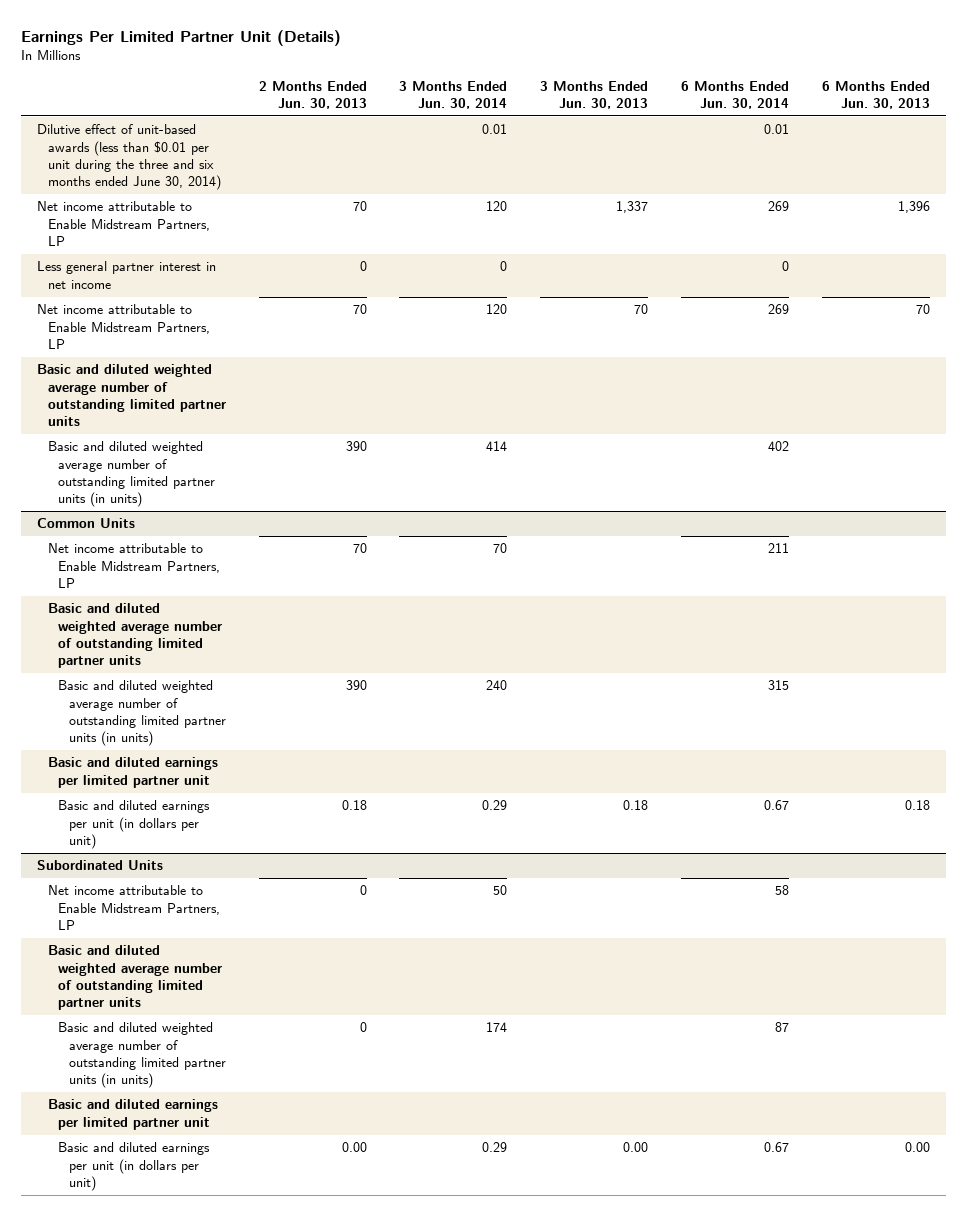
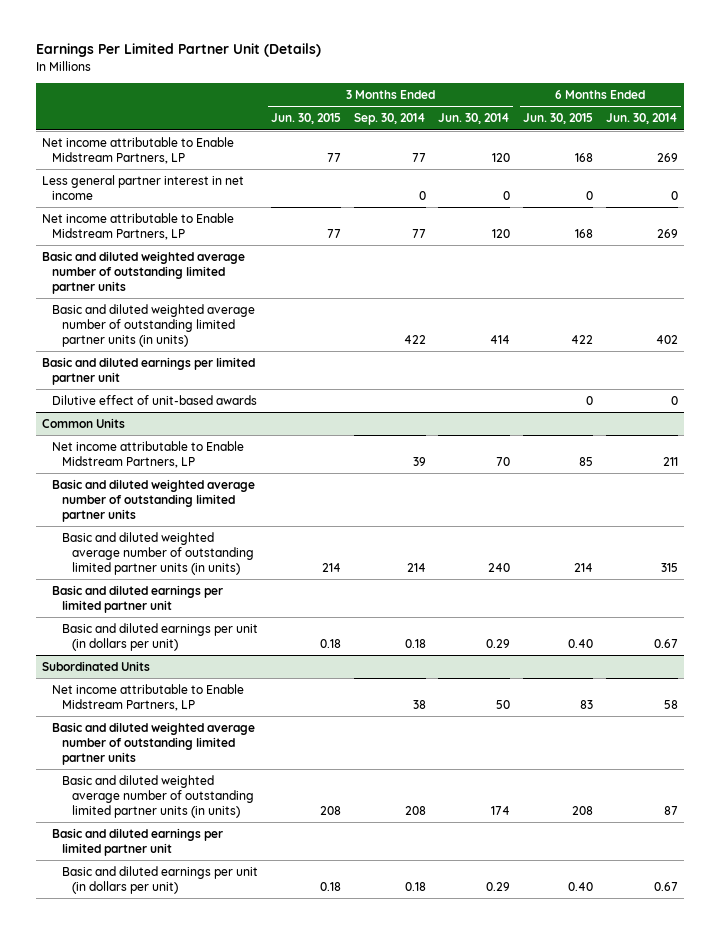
- | 2 Months Ended Jun. 30, 2013 | 3 Months Ended Jun. 30, 2014 | 3 Months Ended Jun. 30, 2013 | 6 Months Ended Jun. 30, 2014 | 6 Months Ended Jun. 30, 2013
+ | 3 Months Ended Jun. 30, 2015 | 3 Months Ended Sep. 30, 2014 | 3 Months Ended Jun. 30, 2014 | 6 Months Ended Jun. 30, 2015 | 6 Months Ended Jun. 30, 2014
- Dilutive effect of unit-based awards (less than $0.01 per unit during the three and six months ended June 30, 2014) | | 0.01 | | 0.01 |
+ Basic and diluted earnings per limited partner unit
+ Dilutive effect of unit-based awards | | | | 0 | 0

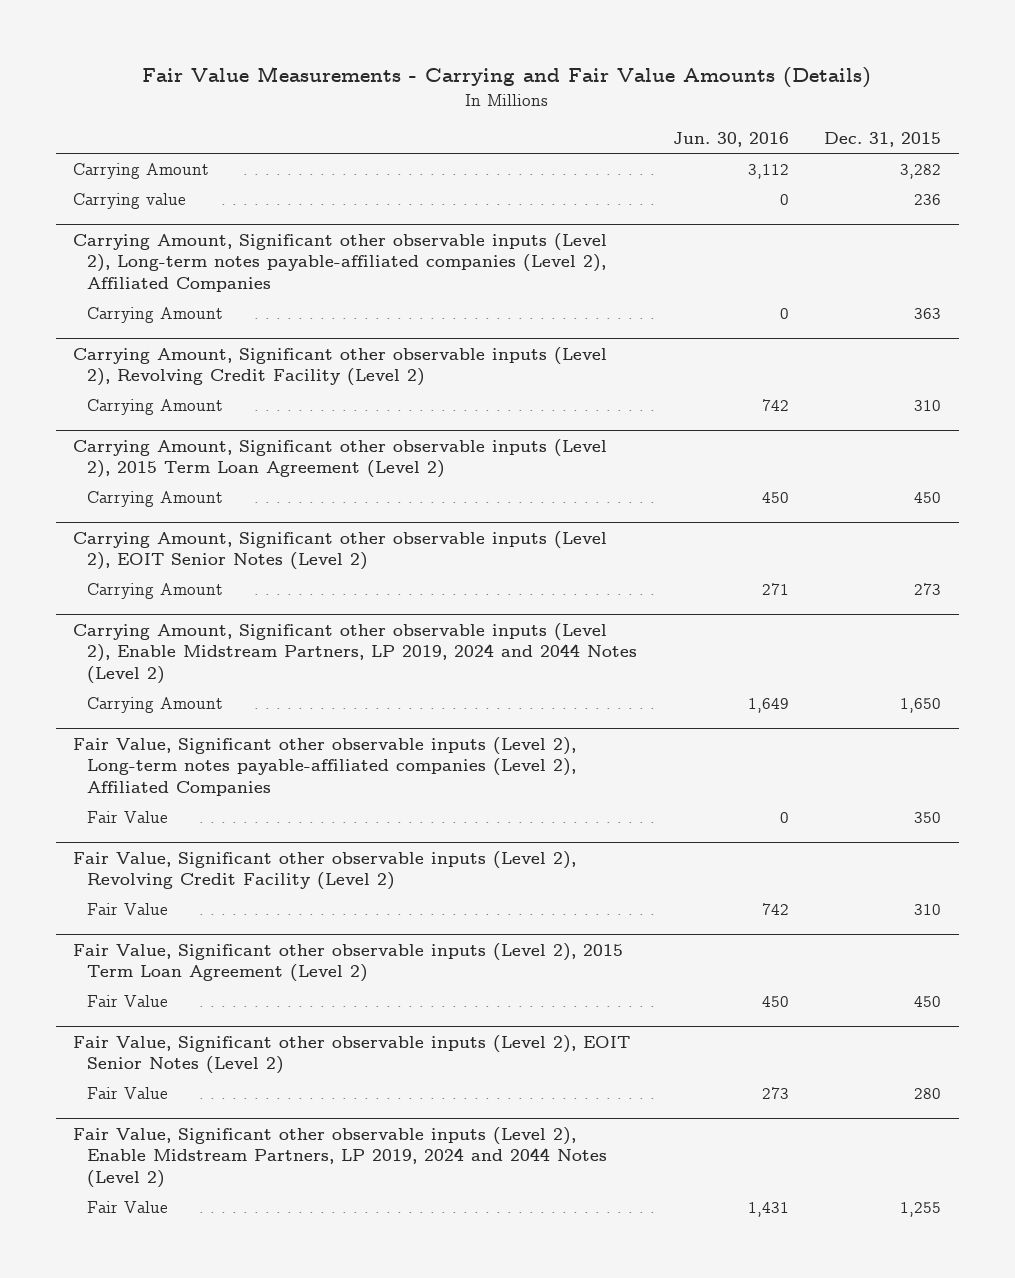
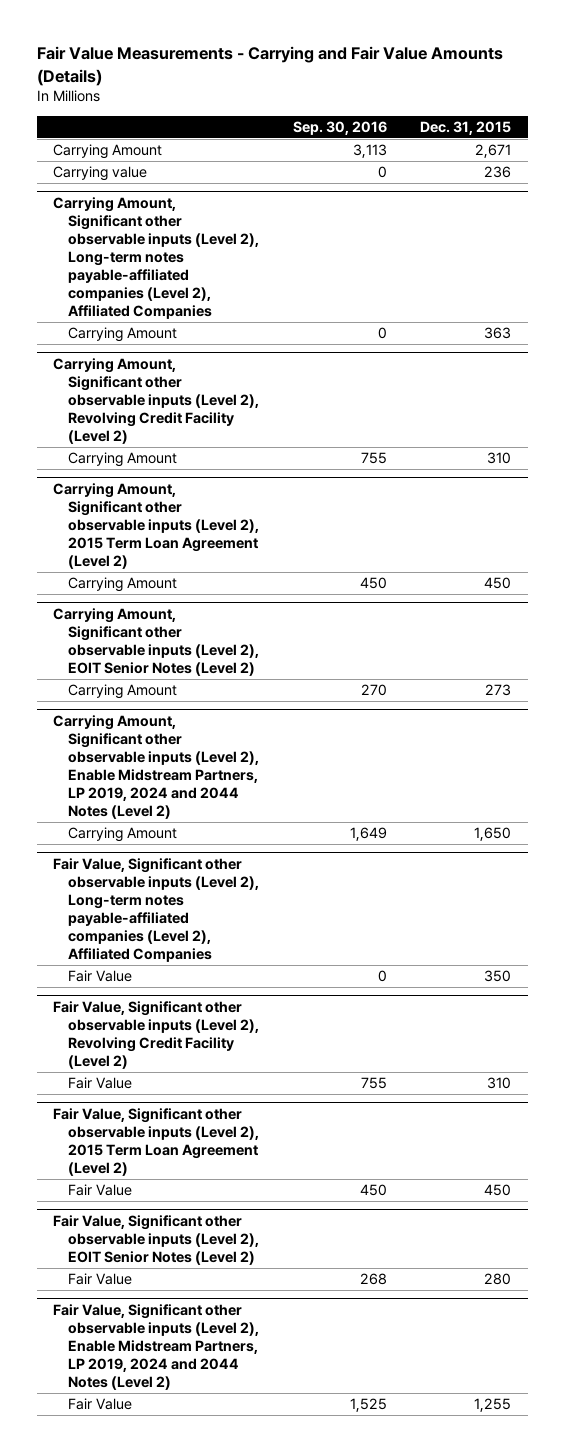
- | Jun. 30, 2016 | Dec. 31, 2015
+ | Sep. 30, 2016 | Dec. 31, 2015
- Carrying Amount | 3,112 | 3,282
+ Carrying Amount | 3,113 | 2,671

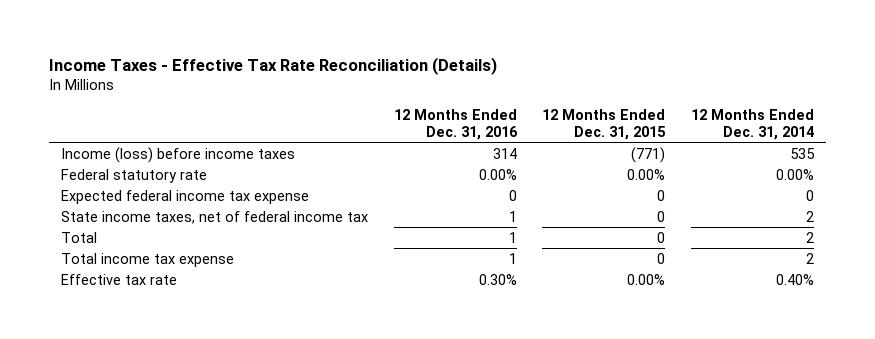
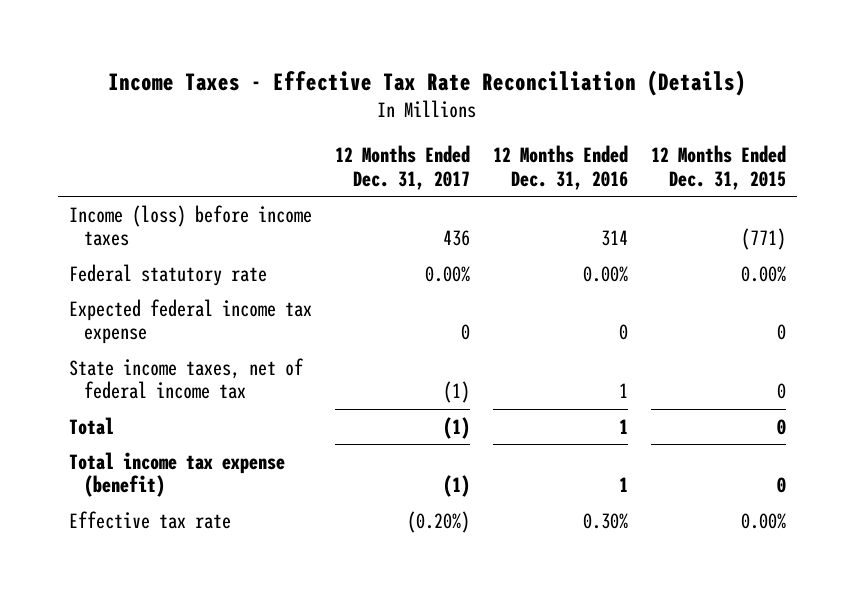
- | 12 Months Ended Dec. 31, 2016 | 12 Months Ended Dec. 31, 2015 | 12 Months Ended Dec. 31, 2014
+ | 12 Months Ended Dec. 31, 2017 | 12 Months Ended Dec. 31, 2016 | 12 Months Ended Dec. 31, 2015
- Total income tax expense | 1 | 0 | 2
+ Total income tax expense (benefit) | (1) | 1 | 0

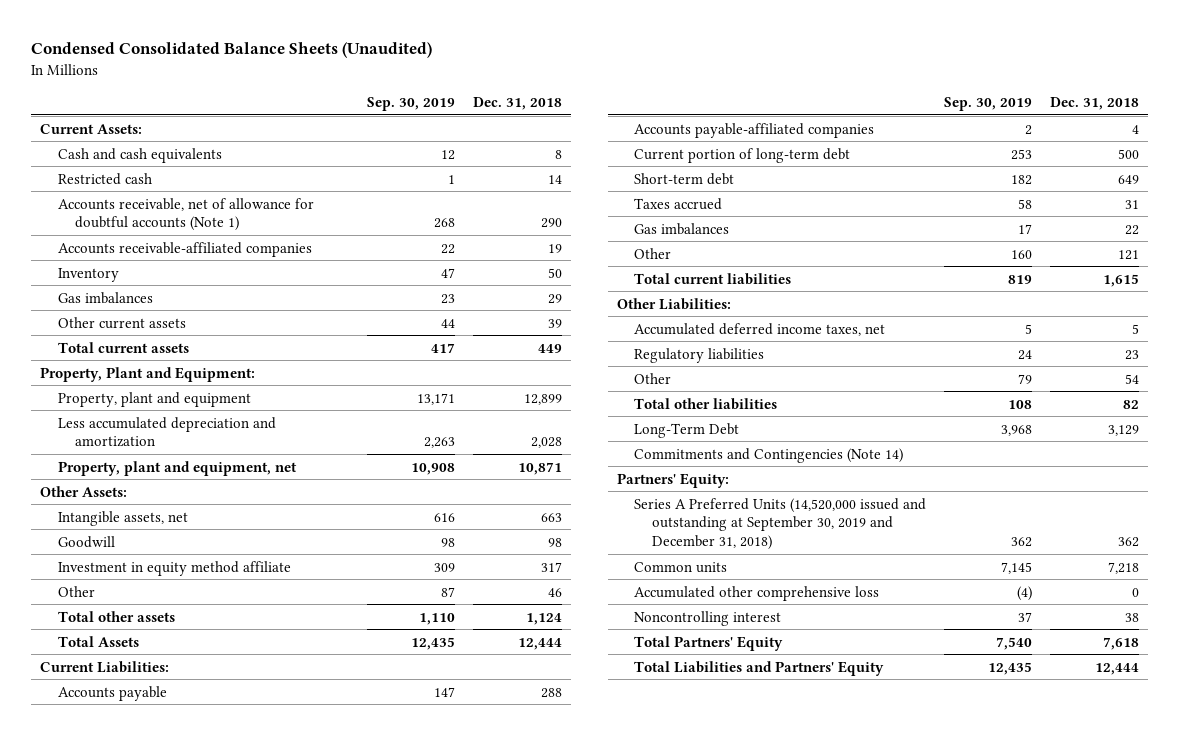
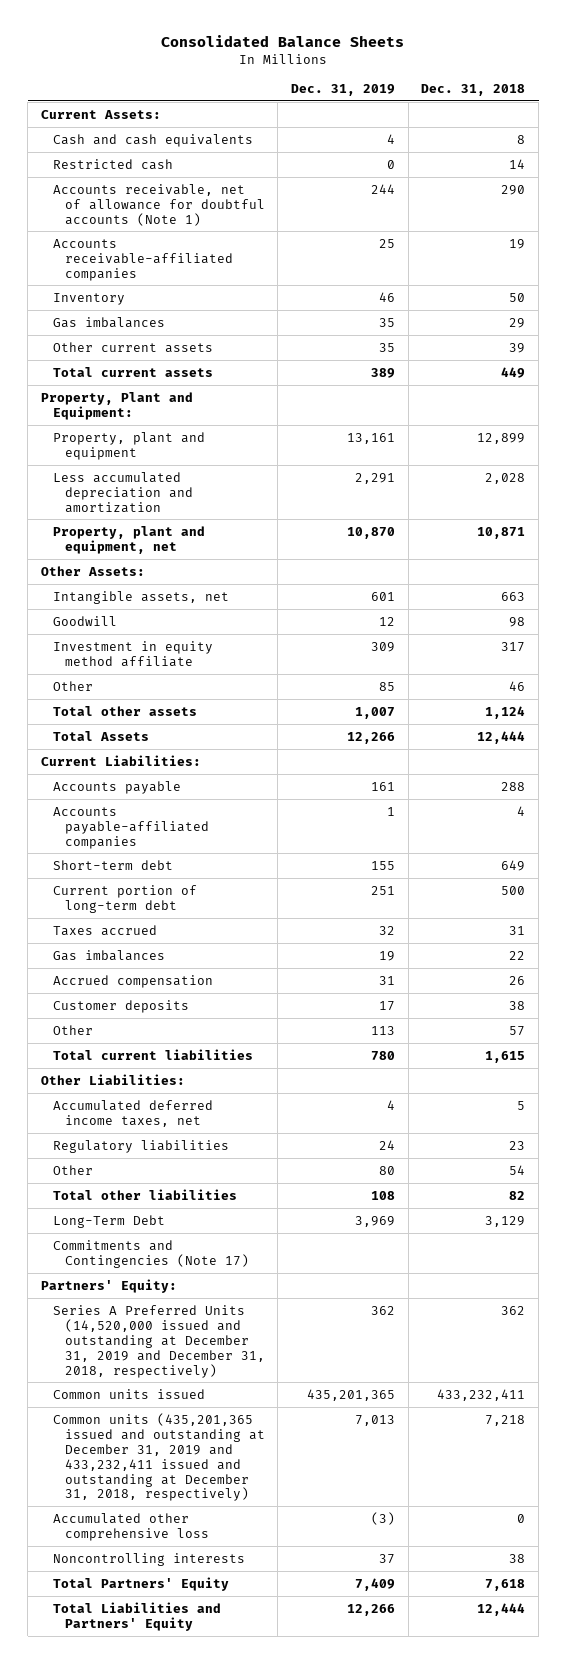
- Condensed Consolidated Balance Sheets (Unaudited)
+ Consolidated Balance Sheets
- | Sep. 30, 2019 | Dec. 31, 2018
+ | Dec. 31, 2019 | Dec. 31, 2018
moved down: Current portion of long-term debt | 251 | 500
- Other | 160 | 121
+ Accrued compensation | 31 | 26
+ Customer deposits | 17 | 38
+ Other | 113 | 57
- Commitments and Contingencies (Note 14)
+ Commitments and Contingencies (Note 17)
- Series A Preferred Units (14,520,000 issued and outstanding at September 30, 2019 and December 31, 2018) | 362 | 362
- Common units | 7,145 | 7,218
+ Series A Preferred Units (14,520,000 issued and outstanding at December 31, 2019 and December 31, 2018, respectively) | 362 | 362
+ Common units issued | 435,201,365 | 433,232,411
+ Common units (435,201,365 issued and outstanding at December 31, 2019 and 433,232,411 issued and outstanding at December 31, 2018, respectively) | 7,013 | 7,218
- Noncontrolling interest | 37 | 38
+ Noncontrolling interests | 37 | 38

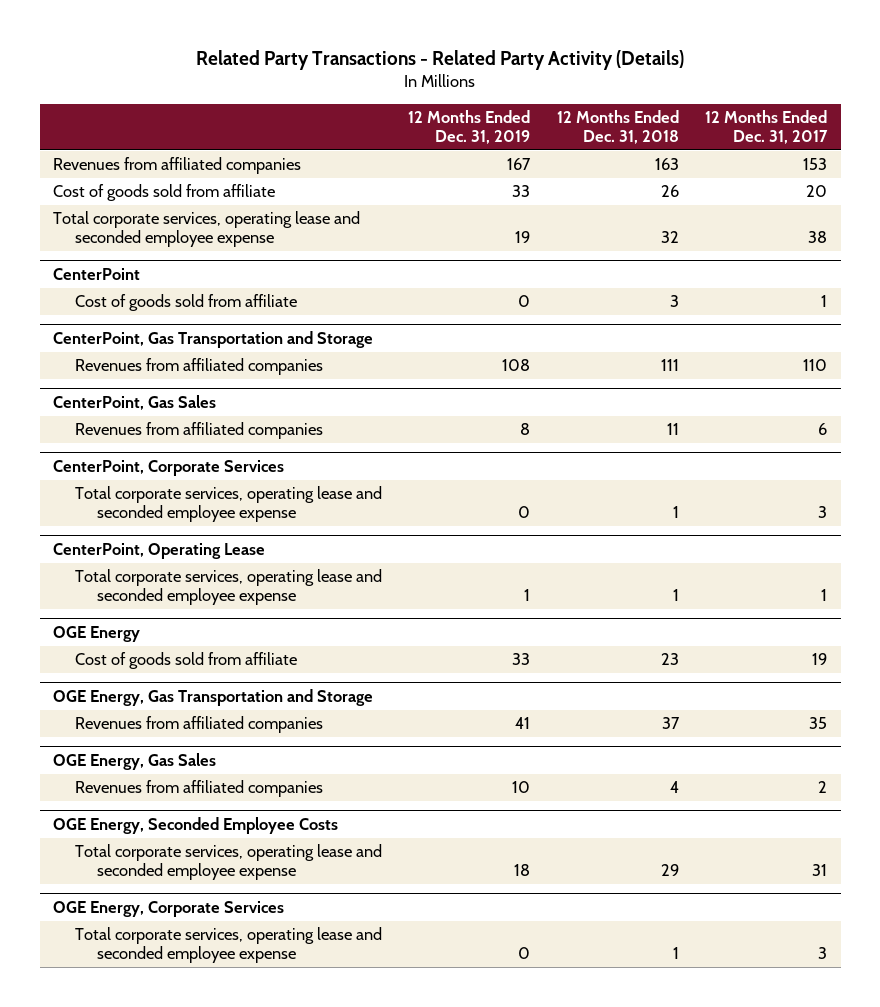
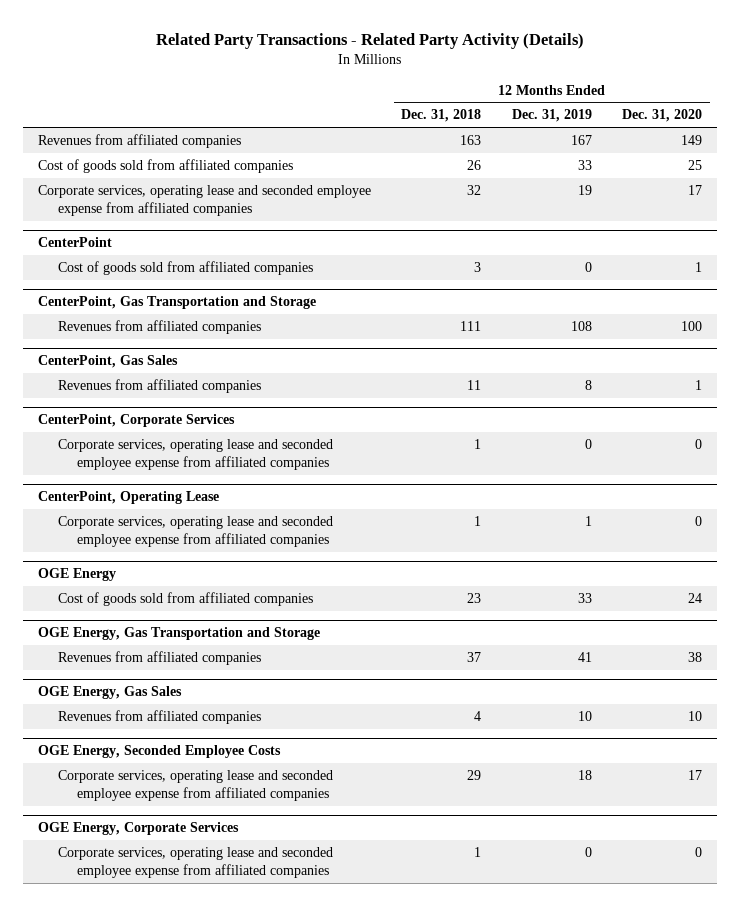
- | 12 Months Ended Dec. 31, 2019 | 12 Months Ended Dec. 31, 2018 | 12 Months Ended Dec. 31, 2017
+ | 12 Months Ended Dec. 31, 2018 | 12 Months Ended Dec. 31, 2019 | 12 Months Ended Dec. 31, 2020
- Cost of goods sold from affiliate | 33 | 26 | 20
- Total corporate services, operating lease and seconded employee expense | 19 | 32 | 38
+ Cost of goods sold from affiliated companies | 26 | 33 | 25
+ Corporate services, operating lease and seconded employee expense from affiliated companies | 32 | 19 | 17
@ CenterPoint
- Cost of goods sold from affiliate | 0 | 3 | 1
+ Cost of goods sold from affiliated companies | 3 | 0 | 1
@ CenterPoint, Corporate Services
- Total corporate services, operating lease and seconded employee expense | 0 | 1 | 3
+ Corporate services, operating lease and seconded employee expense from affiliated companies | 1 | 0 | 0
@ CenterPoint, Operating Lease
- Total corporate services, operating lease and seconded employee expense | 1 | 1 | 1
+ Corporate services, operating lease and seconded employee expense from affiliated companies | 1 | 1 | 0
@ OGE Energy
- Cost of goods sold from affiliate | 33 | 23 | 19
+ Cost of goods sold from affiliated companies | 23 | 33 | 24
@ OGE Energy, Seconded Employee Costs
- Total corporate services, operating lease and seconded employee expense | 18 | 29 | 31
+ Corporate services, operating lease and seconded employee expense from affiliated companies | 29 | 18 | 17
@ OGE Energy, Corporate Services
- Total corporate services, operating lease and seconded employee expense | 0 | 1 | 3
+ Corporate services, operating lease and seconded employee expense from affiliated companies | 1 | 0 | 0

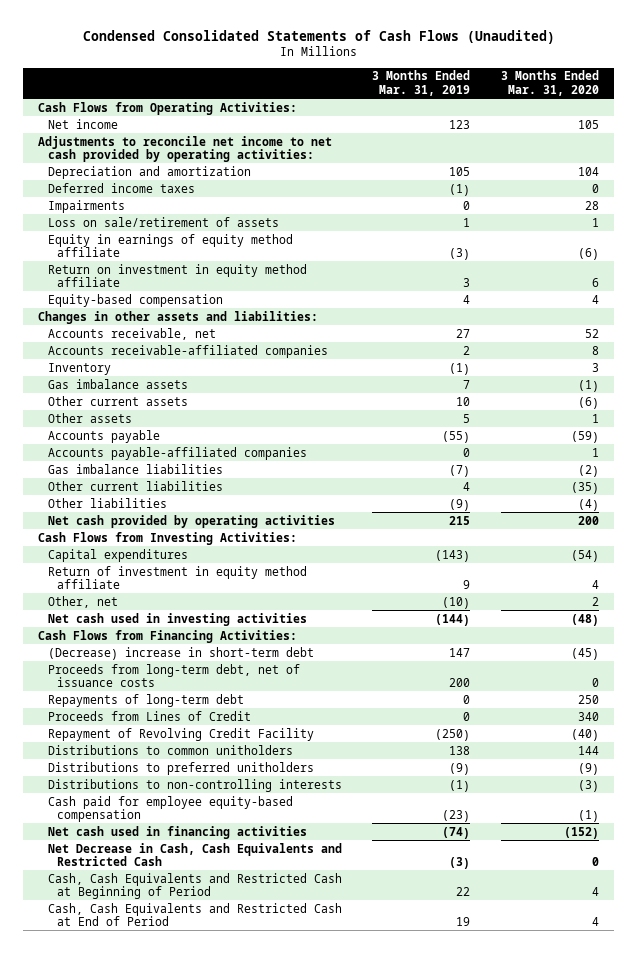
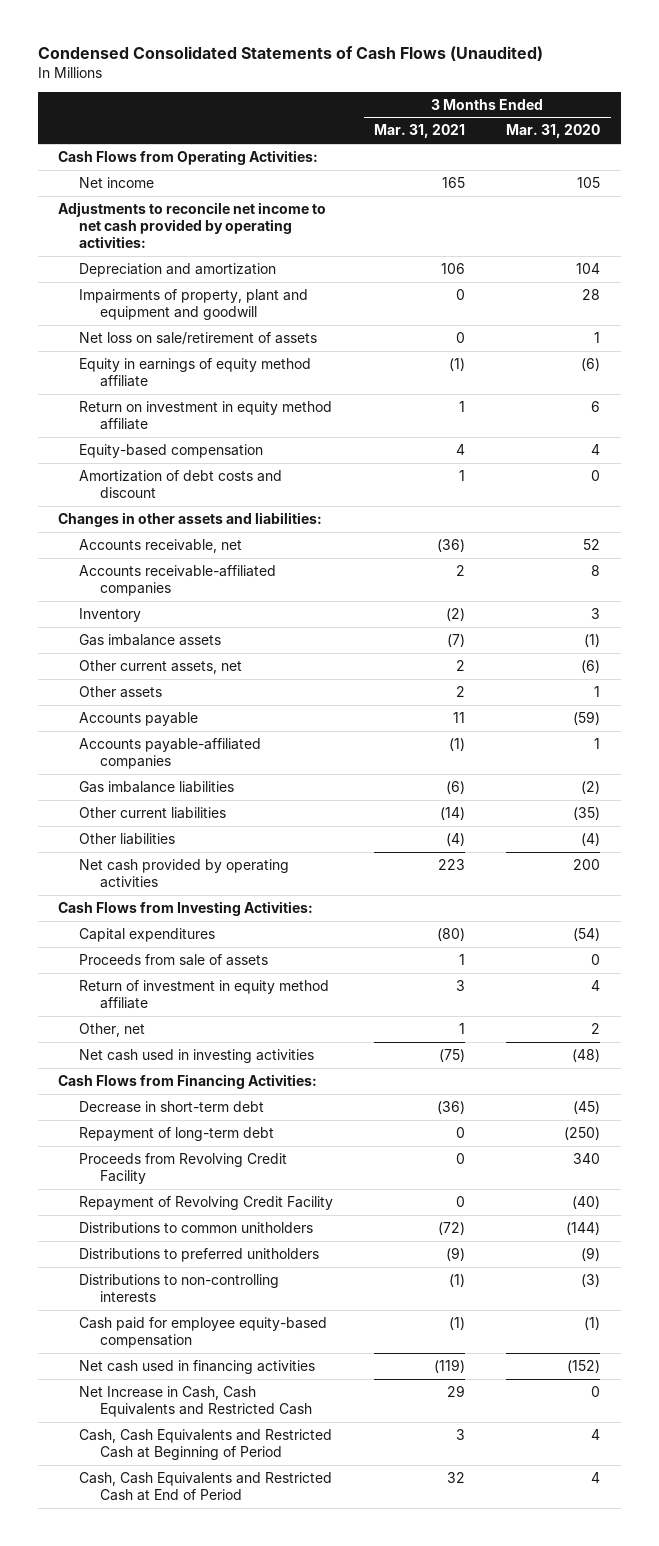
- | 3 Months Ended Mar. 31, 2019 | 3 Months Ended Mar. 31, 2020
+ | 3 Months Ended Mar. 31, 2021 | 3 Months Ended Mar. 31, 2020
- Deferred income taxes | (1) | 0
- Impairments | 0 | 28
- Loss on sale/retirement of assets | 1 | 1
+ Impairments of property, plant and equipment and goodwill | 0 | 28
+ Net loss on sale/retirement of assets | 0 | 1
+ Amortization of debt costs and discount | 1 | 0
- Other current assets | 10 | (6)
+ Other current assets, net | 2 | (6)
+ Proceeds from sale of assets | 1 | 0
- (Decrease) increase in short-term debt | 147 | (45)
- Proceeds from long-term debt, net of issuance costs | 200 | 0
- Repayments of long-term debt | 0 | 250
- Proceeds from Lines of Credit | 0 | 340
+ Decrease in short-term debt | (36) | (45)
+ Repayment of long-term debt | 0 | (250)
+ Proceeds from Revolving Credit Facility | 0 | 340
- Distributions to common unitholders | 138 | 144
+ Distributions to common unitholders | (72) | (144)
- Net Decrease in Cash, Cash Equivalents and Restricted Cash | (3) | 0
+ Net Increase in Cash, Cash Equivalents and Restricted Cash | 29 | 0

